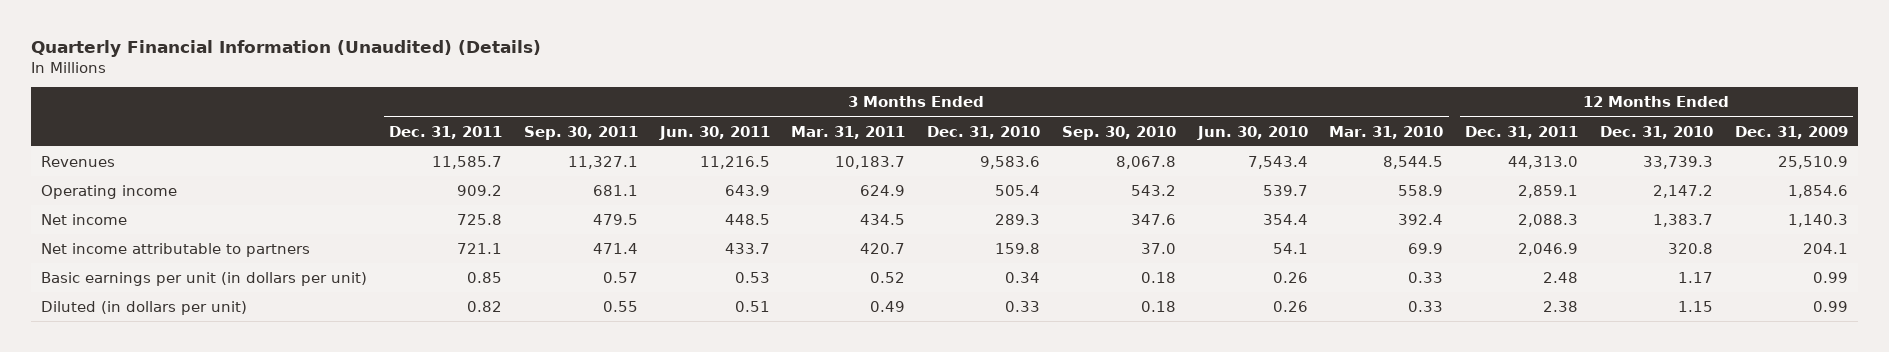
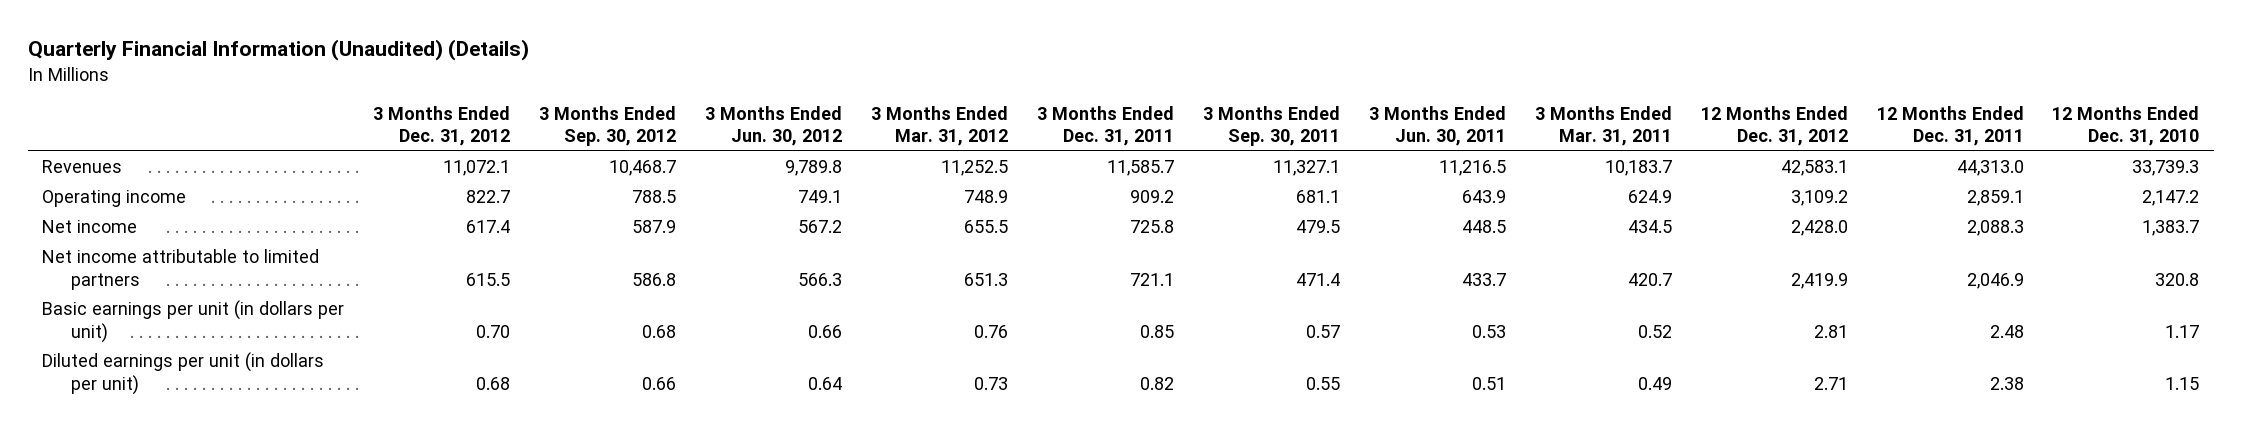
- | 3 Months Ended Dec. 31, 2011 | 3 Months Ended Sep. 30, 2011 | 3 Months Ended Jun. 30, 2011 | 3 Months Ended Mar. 31, 2011 | 3 Months Ended Dec. 31, 2010 | 3 Months Ended Sep. 30, 2010 | 3 Months Ended Jun. 30, 2010 | 3 Months Ended Mar. 31, 2010 | 12 Months Ended Dec. 31, 2011 | 12 Months Ended Dec. 31, 2010 | 12 Months Ended Dec. 31, 2009
+ | 3 Months Ended Dec. 31, 2012 | 3 Months Ended Sep. 30, 2012 | 3 Months Ended Jun. 30, 2012 | 3 Months Ended Mar. 31, 2012 | 3 Months Ended Dec. 31, 2011 | 3 Months Ended Sep. 30, 2011 | 3 Months Ended Jun. 30, 2011 | 3 Months Ended Mar. 31, 2011 | 12 Months Ended Dec. 31, 2012 | 12 Months Ended Dec. 31, 2011 | 12 Months Ended Dec. 31, 2010
- Net income attributable to partners | 721.1 | 471.4 | 433.7 | 420.7 | 159.8 | 37.0 | 54.1 | 69.9 | 2,046.9 | 320.8 | 204.1
+ Net income attributable to limited partners | 615.5 | 586.8 | 566.3 | 651.3 | 721.1 | 471.4 | 433.7 | 420.7 | 2,419.9 | 2,046.9 | 320.8
- Diluted (in dollars per unit) | 0.82 | 0.55 | 0.51 | 0.49 | 0.33 | 0.18 | 0.26 | 0.33 | 2.38 | 1.15 | 0.99
+ Diluted earnings per unit (in dollars per unit) | 0.68 | 0.66 | 0.64 | 0.73 | 0.82 | 0.55 | 0.51 | 0.49 | 2.71 | 2.38 | 1.15

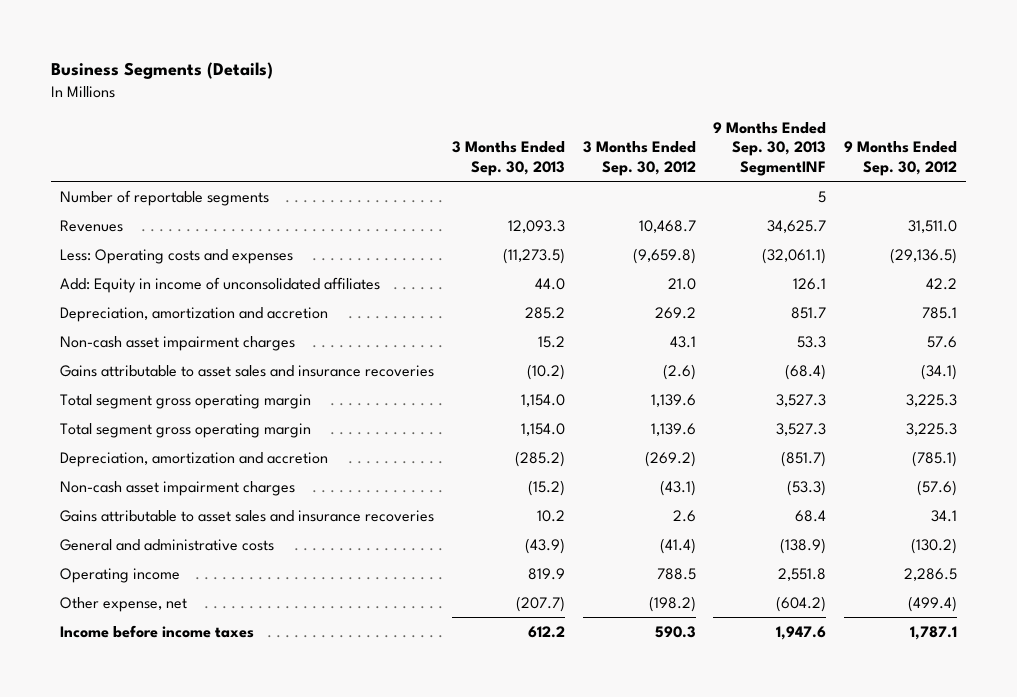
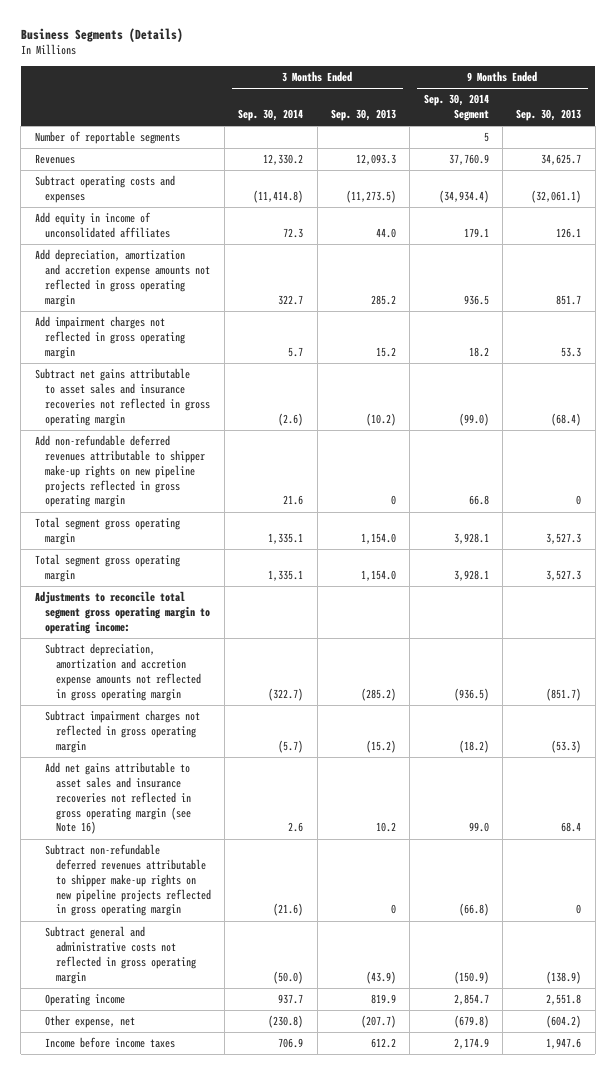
- | 3 Months Ended Sep. 30, 2013 | 3 Months Ended Sep. 30, 2012 | 9 Months Ended Sep. 30, 2013 SegmentINF | 9 Months Ended Sep. 30, 2012
+ | 3 Months Ended Sep. 30, 2014 | 3 Months Ended Sep. 30, 2013 | 9 Months Ended Sep. 30, 2014 Segment | 9 Months Ended Sep. 30, 2013
- Less: Operating costs and expenses | (11,273.5) | (9,659.8) | (32,061.1) | (29,136.5)
- Add: Equity in income of unconsolidated affiliates | 44.0 | 21.0 | 126.1 | 42.2
- Depreciation, amortization and accretion | 285.2 | 269.2 | 851.7 | 785.1
- Non-cash asset impairment charges | 15.2 | 43.1 | 53.3 | 57.6
- Gains attributable to asset sales and insurance recoveries | (10.2) | (2.6) | (68.4) | (34.1)
+ Subtract operating costs and expenses | (11,414.8) | (11,273.5) | (34,934.4) | (32,061.1)
+ Add equity in income of unconsolidated affiliates | 72.3 | 44.0 | 179.1 | 126.1
+ Add depreciation, amortization and accretion expense amounts not reflected in gross operating margin | 322.7 | 285.2 | 936.5 | 851.7
+ Add impairment charges not reflected in gross operating margin | 5.7 | 15.2 | 18.2 | 53.3
+ Subtract net gains attributable to asset sales and insurance recoveries not reflected in gross operating margin | (2.6) | (10.2) | (99.0) | (68.4)
+ Add non-refundable deferred revenues attributable to shipper make-up rights on new pipeline projects reflected in gross operating margin | 21.6 | 0 | 66.8 | 0
- Depreciation, amortization and accretion | (285.2) | (269.2) | (851.7) | (785.1)
- Non-cash asset impairment charges | (15.2) | (43.1) | (53.3) | (57.6)
- Gains attributable to asset sales and insurance recoveries | 10.2 | 2.6 | 68.4 | 34.1
- General and administrative costs | (43.9) | (41.4) | (138.9) | (130.2)
+ Adjustments to reconcile total segment gross operating margin to operating income:
+ Subtract depreciation, amortization and accretion expense amounts not reflected in gross operating margin | (322.7) | (285.2) | (936.5) | (851.7)
+ Subtract impairment charges not reflected in gross operating margin | (5.7) | (15.2) | (18.2) | (53.3)
+ Add net gains attributable to asset sales and insurance recoveries not reflected in gross operating margin (see Note 16) | 2.6 | 10.2 | 99.0 | 68.4
+ Subtract non-refundable deferred revenues attributable to shipper make-up rights on new pipeline projects reflected in gross operating margin | (21.6) | 0 | (66.8) | 0
+ Subtract general and administrative costs not reflected in gross operating margin | (50.0) | (43.9) | (150.9) | (138.9)

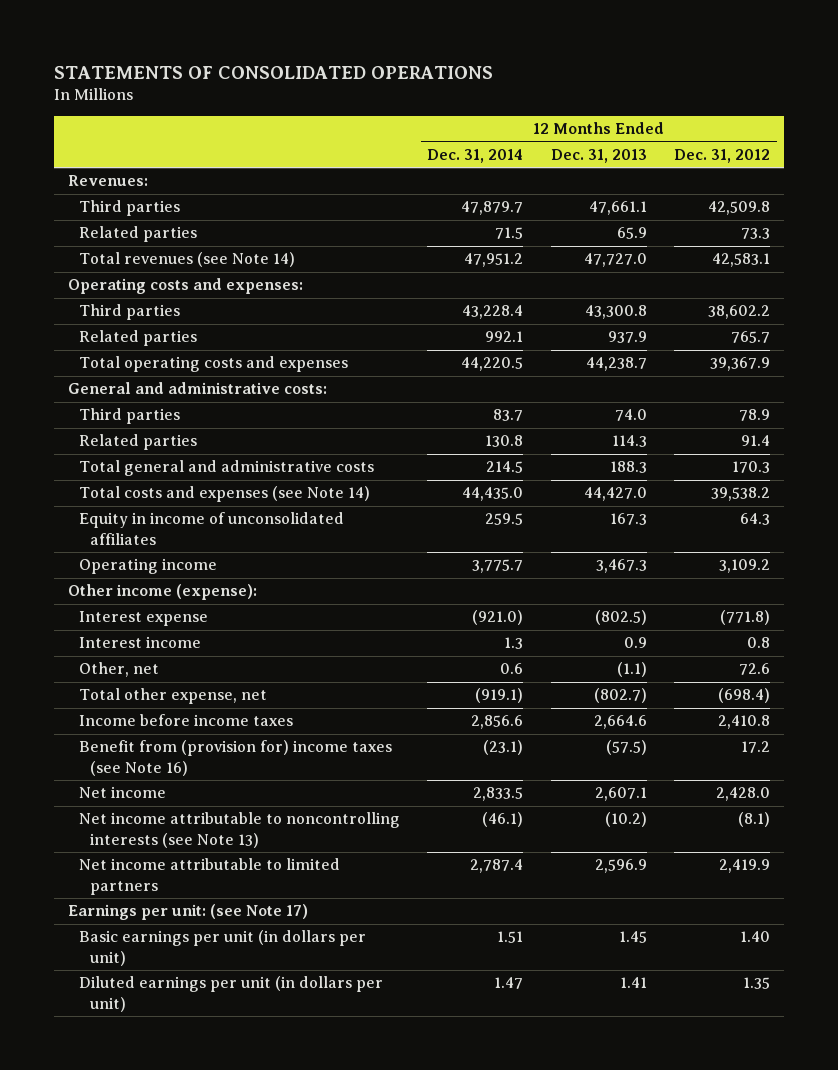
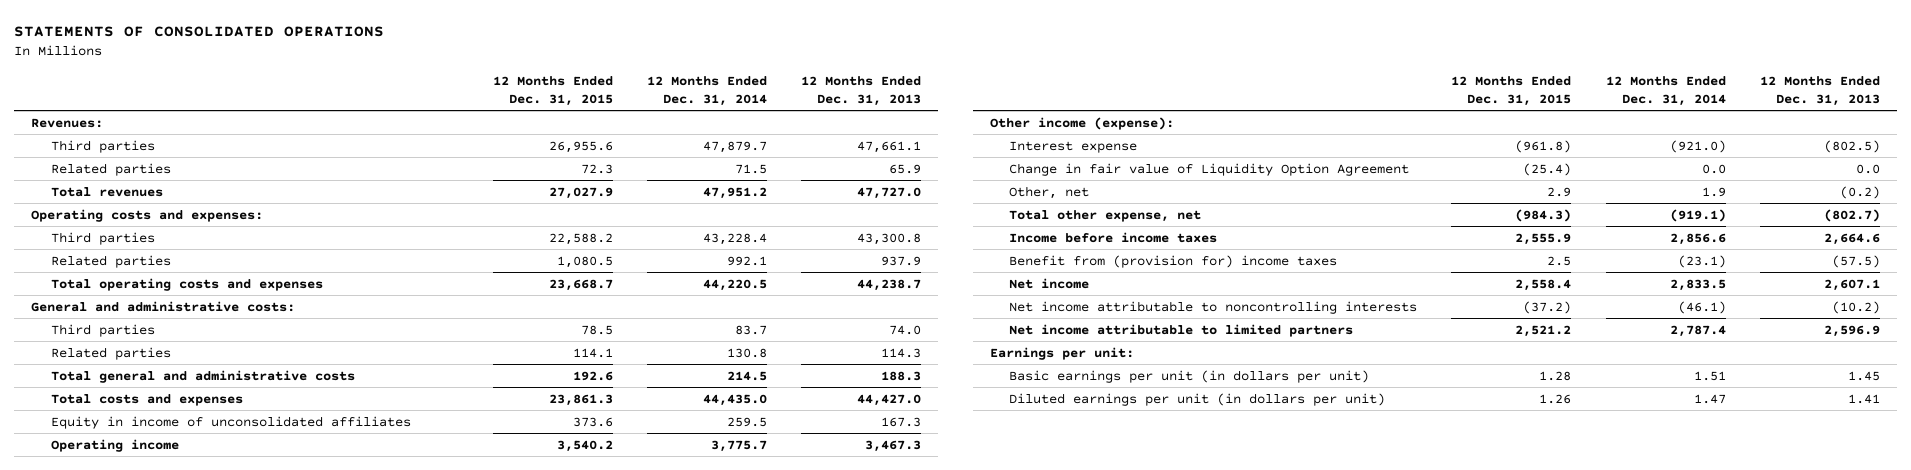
- | 12 Months Ended Dec. 31, 2014 | 12 Months Ended Dec. 31, 2013 | 12 Months Ended Dec. 31, 2012
+ | 12 Months Ended Dec. 31, 2015 | 12 Months Ended Dec. 31, 2014 | 12 Months Ended Dec. 31, 2013
- Total revenues (see Note 14) | 47,951.2 | 47,727.0 | 42,583.1
+ Total revenues | 27,027.9 | 47,951.2 | 47,727.0
- Total costs and expenses (see Note 14) | 44,435.0 | 44,427.0 | 39,538.2
+ Total costs and expenses | 23,861.3 | 44,435.0 | 44,427.0
- Interest income | 1.3 | 0.9 | 0.8
- Other, net | 0.6 | (1.1) | 72.6
+ Change in fair value of Liquidity Option Agreement | (25.4) | 0.0 | 0.0
+ Other, net | 2.9 | 1.9 | (0.2)
- Benefit from (provision for) income taxes (see Note 16) | (23.1) | (57.5) | 17.2
+ Benefit from (provision for) income taxes | 2.5 | (23.1) | (57.5)
- Net income attributable to noncontrolling interests (see Note 13) | (46.1) | (10.2) | (8.1)
+ Net income attributable to noncontrolling interests | (37.2) | (46.1) | (10.2)
- Earnings per unit: (see Note 17)
+ Earnings per unit:

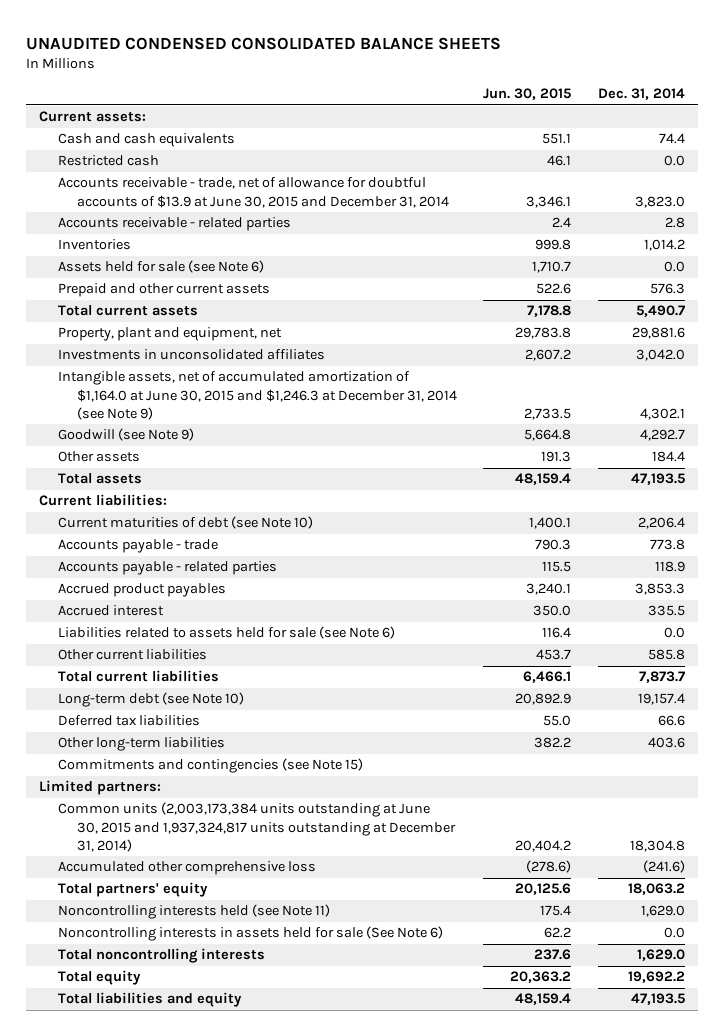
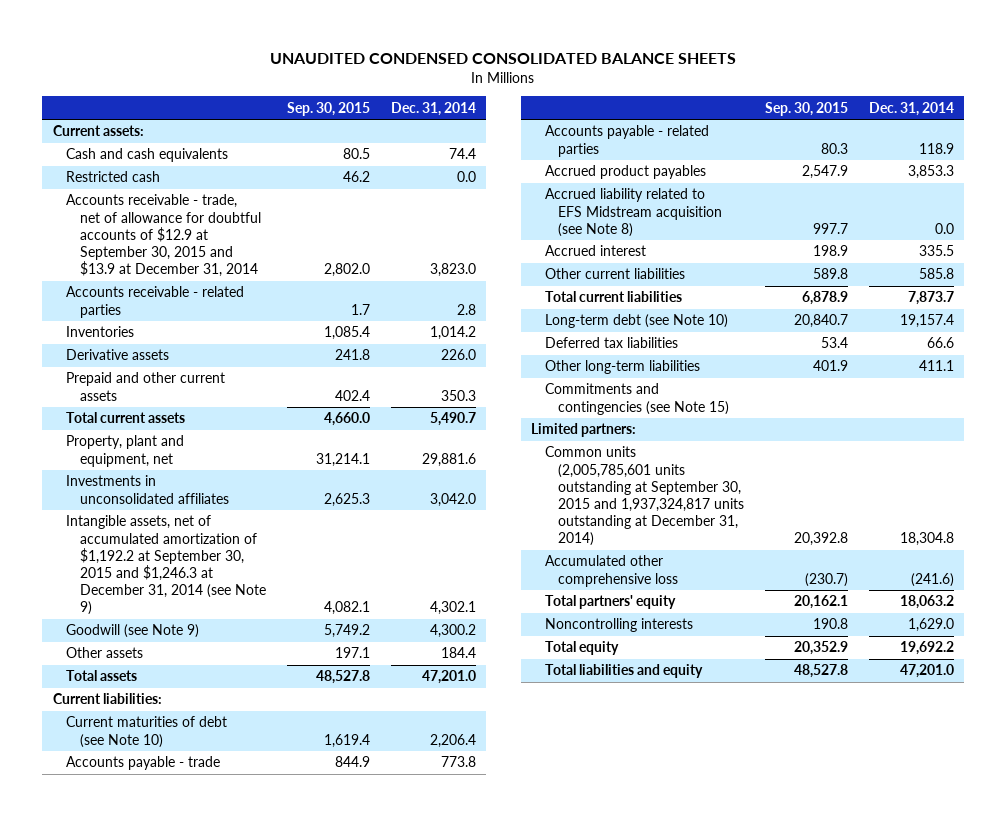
- | Jun. 30, 2015 | Dec. 31, 2014
+ | Sep. 30, 2015 | Dec. 31, 2014
- Accounts receivable - trade, net of allowance for doubtful accounts of $13.9 at June 30, 2015 and December 31, 2014 | 3,346.1 | 3,823.0
+ Accounts receivable - trade, net of allowance for doubtful accounts of $12.9 at September 30, 2015 and $13.9 at December 31, 2014 | 2,802.0 | 3,823.0
- Assets held for sale (see Note 6) | 1,710.7 | 0.0
- Prepaid and other current assets | 522.6 | 576.3
+ Derivative assets | 241.8 | 226.0
+ Prepaid and other current assets | 402.4 | 350.3
- Intangible assets, net of accumulated amortization of $1,164.0 at June 30, 2015 and $1,246.3 at December 31, 2014 (see Note 9) | 2,733.5 | 4,302.1
- Goodwill (see Note 9) | 5,664.8 | 4,292.7
+ Intangible assets, net of accumulated amortization of $1,192.2 at September 30, 2015 and $1,246.3 at December 31, 2014 (see Note 9) | 4,082.1 | 4,302.1
+ Goodwill (see Note 9) | 5,749.2 | 4,300.2
- Total assets | 48,159.4 | 47,193.5
+ Total assets | 48,527.8 | 47,201.0
+ Accrued liability related to EFS Midstream acquisition (see Note 8) | 997.7 | 0.0
- Liabilities related to assets held for sale (see Note 6) | 116.4 | 0.0
- Other long-term liabilities | 382.2 | 403.6
+ Other long-term liabilities | 401.9 | 411.1
- Common units (2,003,173,384 units outstanding at June 30, 2015 and 1,937,324,817 units outstanding at December 31, 2014) | 20,404.2 | 18,304.8
+ Common units (2,005,785,601 units outstanding at September 30, 2015 and 1,937,324,817 units outstanding at December 31, 2014) | 20,392.8 | 18,304.8
- Noncontrolling interests held (see Note 11) | 175.4 | 1,629.0
- Noncontrolling interests in assets held for sale (See Note 6) | 62.2 | 0.0
- Total noncontrolling interests | 237.6 | 1,629.0
+ Noncontrolling interests | 190.8 | 1,629.0
- Total liabilities and equity | 48,159.4 | 47,193.5
+ Total liabilities and equity | 48,527.8 | 47,201.0

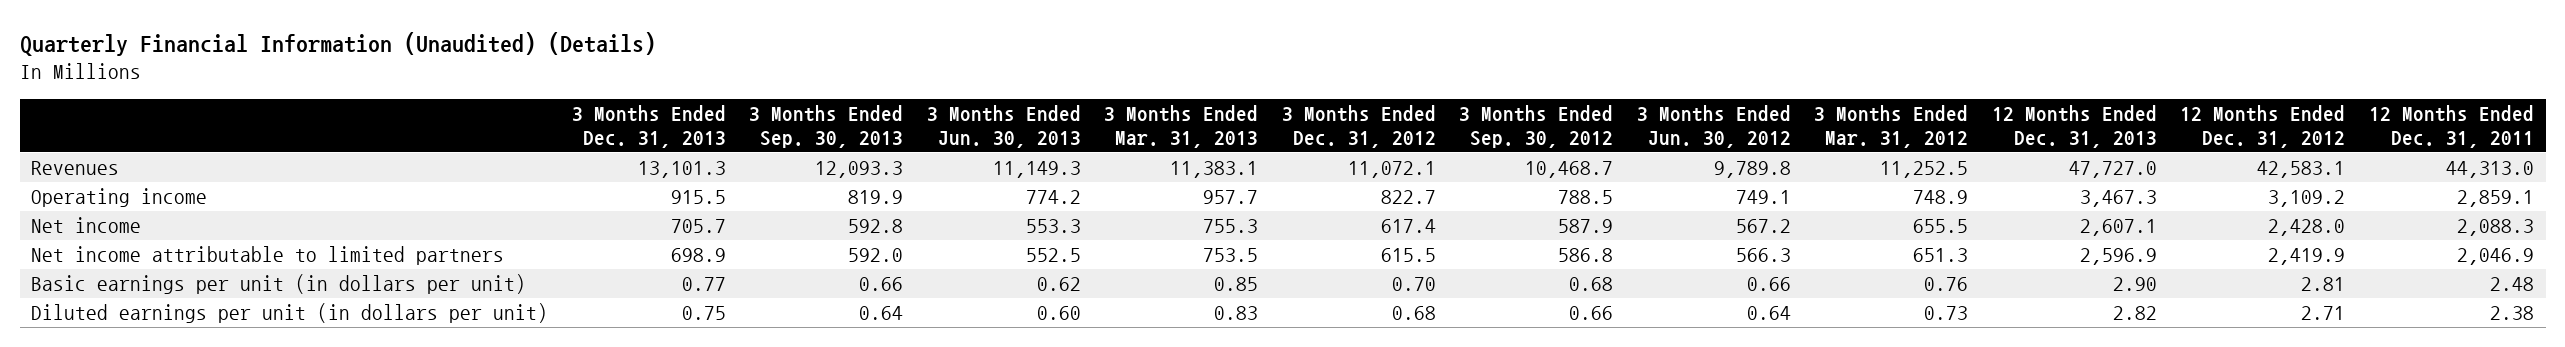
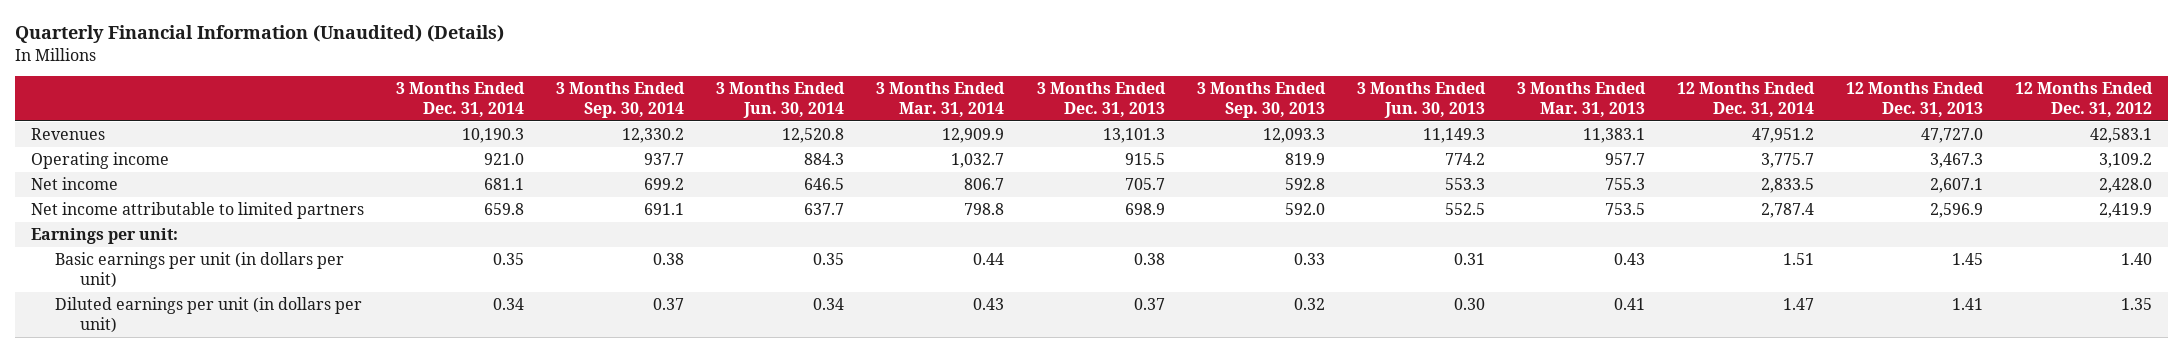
- | 3 Months Ended Dec. 31, 2013 | 3 Months Ended Sep. 30, 2013 | 3 Months Ended Jun. 30, 2013 | 3 Months Ended Mar. 31, 2013 | 3 Months Ended Dec. 31, 2012 | 3 Months Ended Sep. 30, 2012 | 3 Months Ended Jun. 30, 2012 | 3 Months Ended Mar. 31, 2012 | 12 Months Ended Dec. 31, 2013 | 12 Months Ended Dec. 31, 2012 | 12 Months Ended Dec. 31, 2011
+ | 3 Months Ended Dec. 31, 2014 | 3 Months Ended Sep. 30, 2014 | 3 Months Ended Jun. 30, 2014 | 3 Months Ended Mar. 31, 2014 | 3 Months Ended Dec. 31, 2013 | 3 Months Ended Sep. 30, 2013 | 3 Months Ended Jun. 30, 2013 | 3 Months Ended Mar. 31, 2013 | 12 Months Ended Dec. 31, 2014 | 12 Months Ended Dec. 31, 2013 | 12 Months Ended Dec. 31, 2012
- Basic earnings per unit (in dollars per unit) | 0.77 | 0.66 | 0.62 | 0.85 | 0.70 | 0.68 | 0.66 | 0.76 | 2.90 | 2.81 | 2.48
- Diluted earnings per unit (in dollars per unit) | 0.75 | 0.64 | 0.60 | 0.83 | 0.68 | 0.66 | 0.64 | 0.73 | 2.82 | 2.71 | 2.38
+ Earnings per unit:
+ Basic earnings per unit (in dollars per unit) | 0.35 | 0.38 | 0.35 | 0.44 | 0.38 | 0.33 | 0.31 | 0.43 | 1.51 | 1.45 | 1.40
+ Diluted earnings per unit (in dollars per unit) | 0.34 | 0.37 | 0.34 | 0.43 | 0.37 | 0.32 | 0.30 | 0.41 | 1.47 | 1.41 | 1.35

